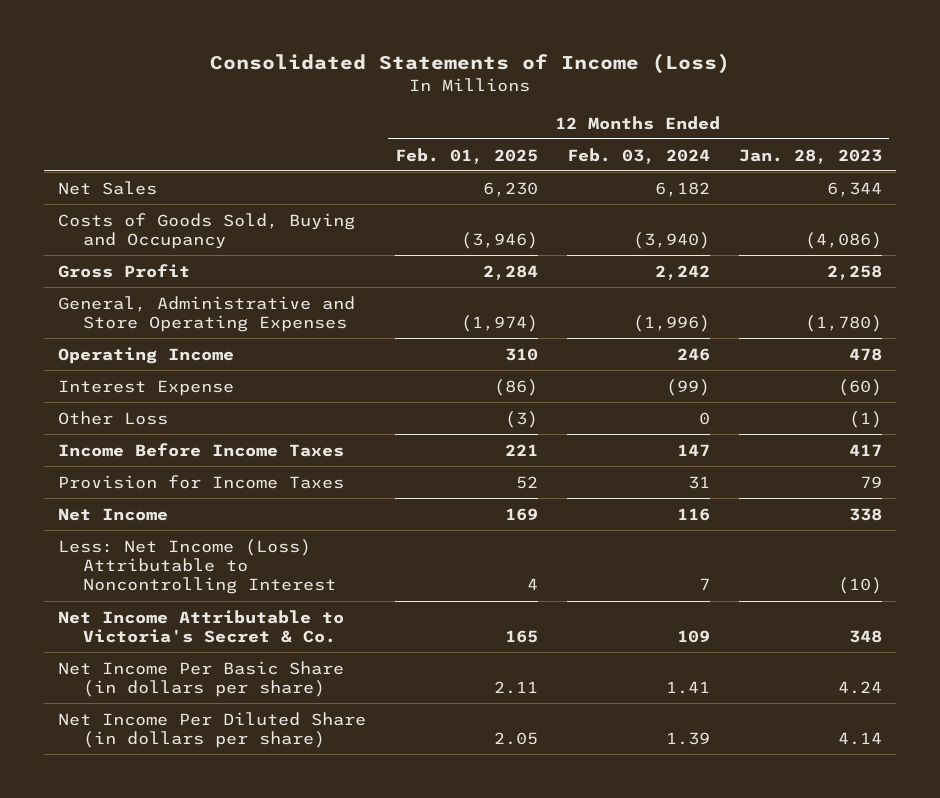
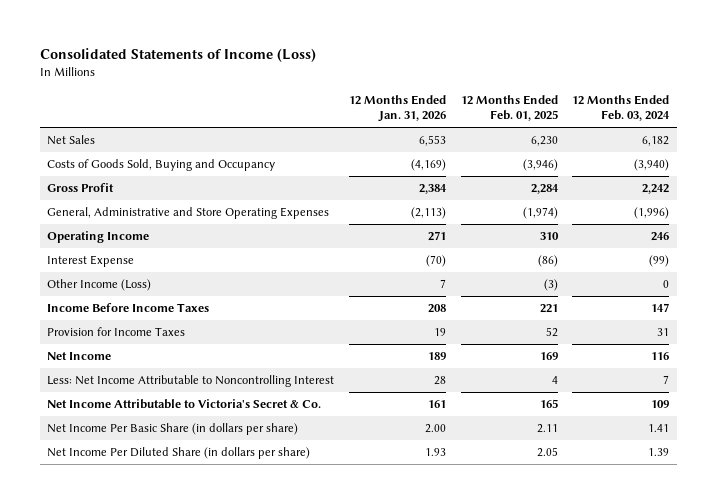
- | 12 Months Ended Feb. 01, 2025 | 12 Months Ended Feb. 03, 2024 | 12 Months Ended Jan. 28, 2023
+ | 12 Months Ended Jan. 31, 2026 | 12 Months Ended Feb. 01, 2025 | 12 Months Ended Feb. 03, 2024
- Other Loss | (3) | 0 | (1)
+ Other Income (Loss) | 7 | (3) | 0
- Less: Net Income (Loss) Attributable to Noncontrolling Interest | 4 | 7 | (10)
+ Less: Net Income Attributable to Noncontrolling Interest | 28 | 4 | 7

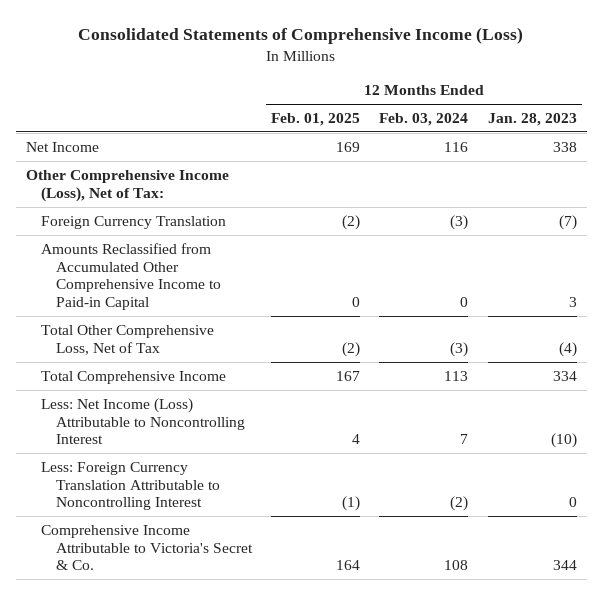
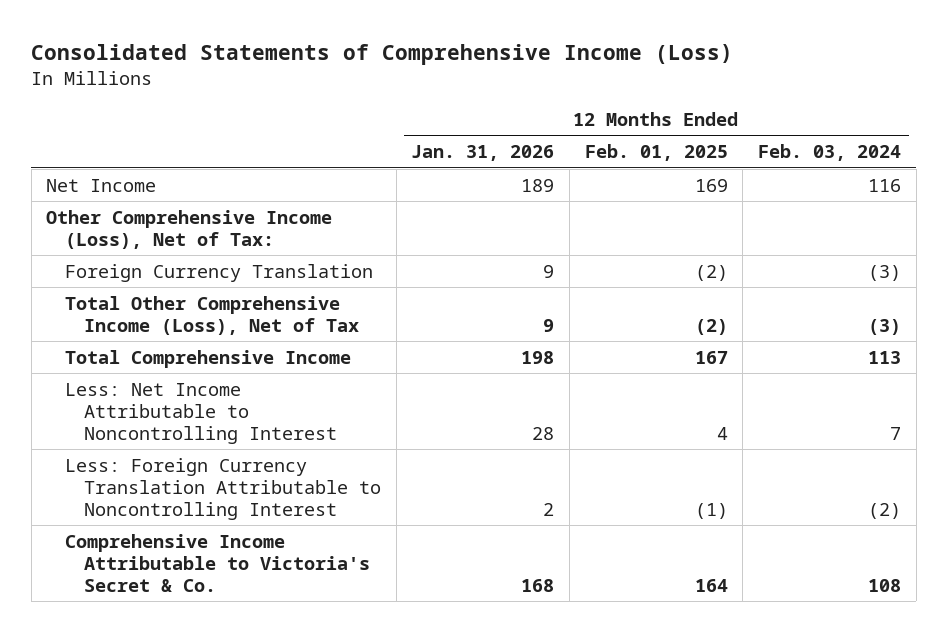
- | 12 Months Ended Feb. 01, 2025 | 12 Months Ended Feb. 03, 2024 | 12 Months Ended Jan. 28, 2023
+ | 12 Months Ended Jan. 31, 2026 | 12 Months Ended Feb. 01, 2025 | 12 Months Ended Feb. 03, 2024
- Amounts Reclassified from Accumulated Other Comprehensive Income to Paid-in Capital | 0 | 0 | 3
- Total Other Comprehensive Loss, Net of Tax | (2) | (3) | (4)
+ Total Other Comprehensive Income (Loss), Net of Tax | 9 | (2) | (3)
- Less: Net Income (Loss) Attributable to Noncontrolling Interest | 4 | 7 | (10)
+ Less: Net Income Attributable to Noncontrolling Interest | 28 | 4 | 7

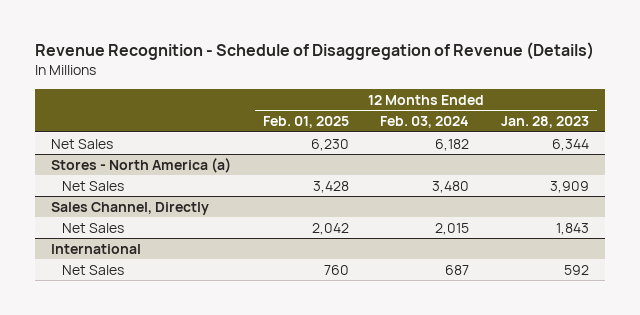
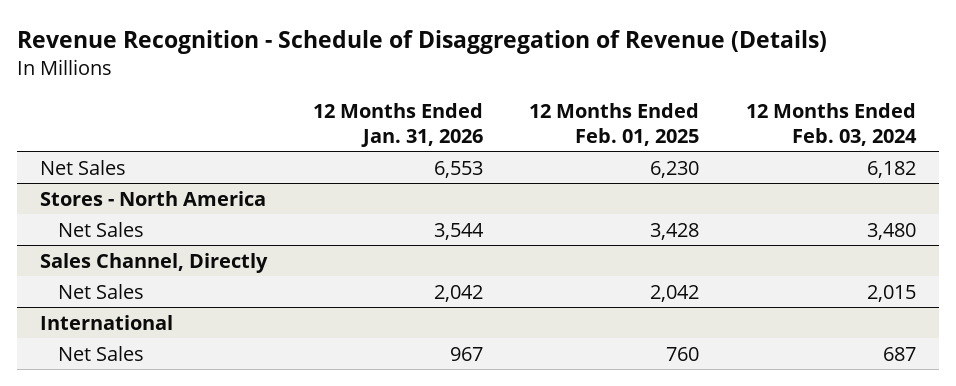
- | 12 Months Ended Feb. 01, 2025 | 12 Months Ended Feb. 03, 2024 | 12 Months Ended Jan. 28, 2023
+ | 12 Months Ended Jan. 31, 2026 | 12 Months Ended Feb. 01, 2025 | 12 Months Ended Feb. 03, 2024
- Stores - North America (a)
+ Stores - North America

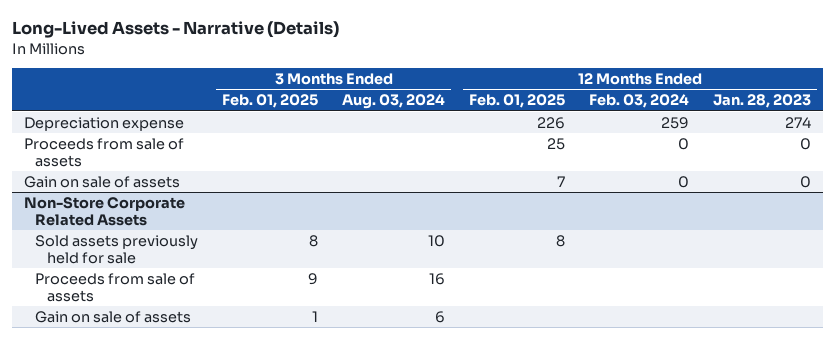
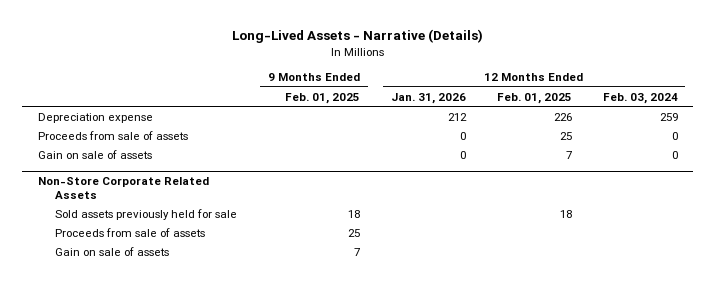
- | 3 Months Ended Feb. 01, 2025 | 3 Months Ended Aug. 03, 2024 | 12 Months Ended Feb. 01, 2025 | 12 Months Ended Feb. 03, 2024 | 12 Months Ended Jan. 28, 2023
+ | 9 Months Ended Feb. 01, 2025 | 12 Months Ended Jan. 31, 2026 | 12 Months Ended Feb. 01, 2025 | 12 Months Ended Feb. 03, 2024
@ Non-Store Corporate Related Assets
- Sold assets previously held for sale | 8 | 10 | 8 | |
+ Sold assets previously held for sale | 18 | | 18 |

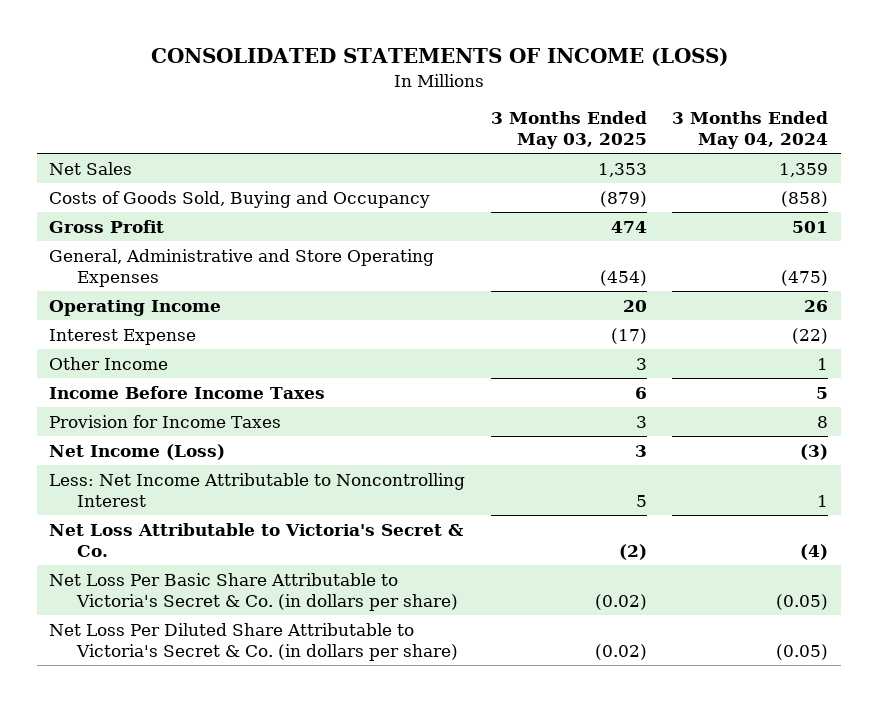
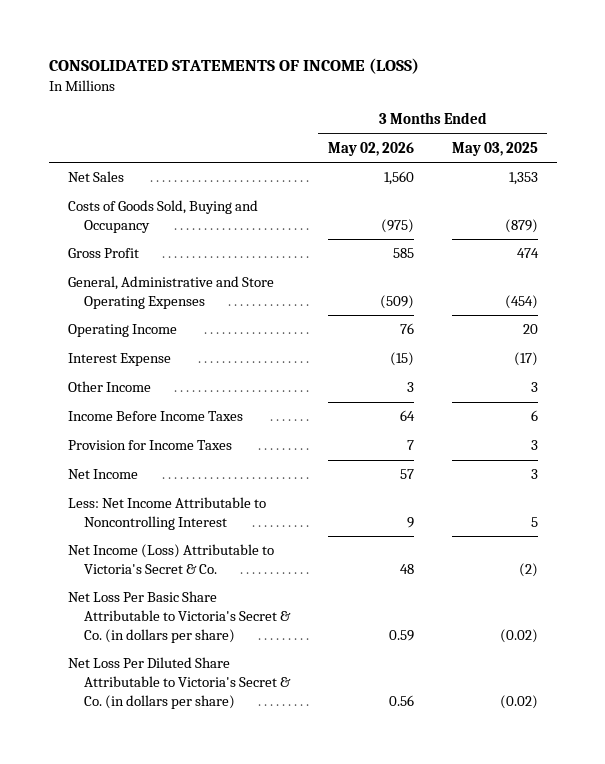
- | 3 Months Ended May 03, 2025 | 3 Months Ended May 04, 2024
+ | 3 Months Ended May 02, 2026 | 3 Months Ended May 03, 2025
- Net Income (Loss) | 3 | (3)
+ Net Income | 57 | 3
- Net Loss Attributable to Victoria's Secret & Co. | (2) | (4)
+ Net Income (Loss) Attributable to Victoria's Secret & Co. | 48 | (2)

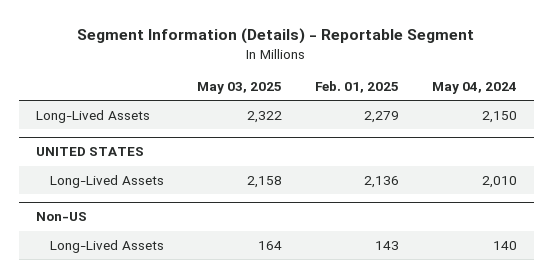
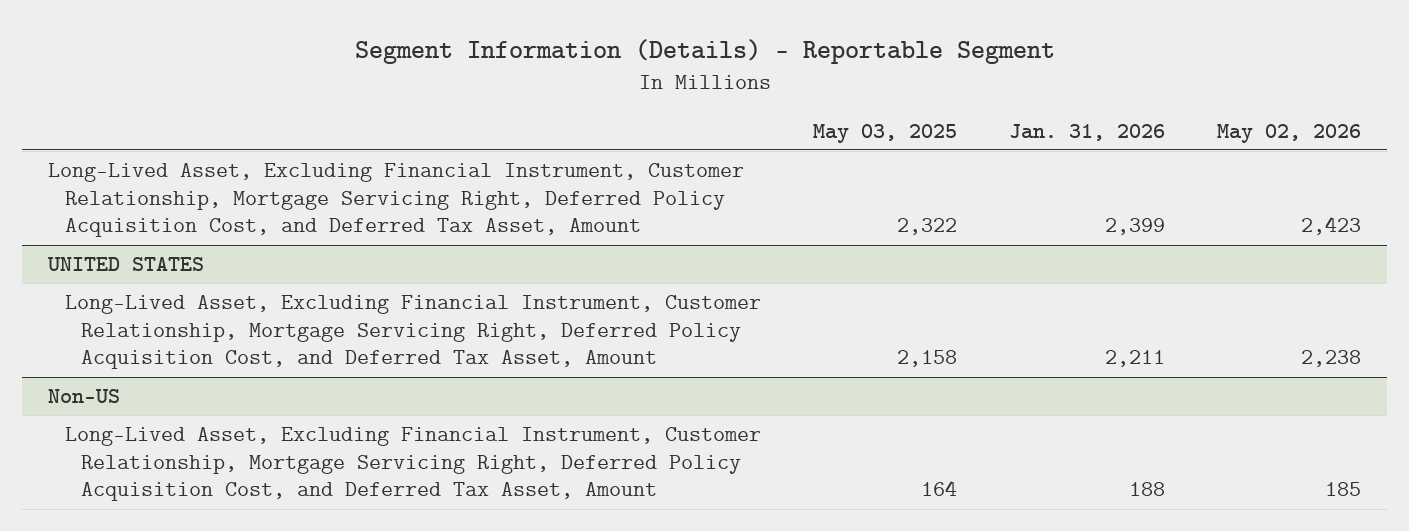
- | May 03, 2025 | Feb. 01, 2025 | May 04, 2024
+ | May 03, 2025 | Jan. 31, 2026 | May 02, 2026
- Long-Lived Assets | 2,322 | 2,279 | 2,150
+ Long-Lived Asset, Excluding Financial Instrument, Customer Relationship, Mortgage Servicing Right, Deferred Policy Acquisition Cost, and Deferred Tax Asset, Amount | 2,322 | 2,399 | 2,423
@ UNITED STATES
- Long-Lived Assets | 2,158 | 2,136 | 2,010
+ Long-Lived Asset, Excluding Financial Instrument, Customer Relationship, Mortgage Servicing Right, Deferred Policy Acquisition Cost, and Deferred Tax Asset, Amount | 2,158 | 2,211 | 2,238
@ Non-US
- Long-Lived Assets | 164 | 143 | 140
+ Long-Lived Asset, Excluding Financial Instrument, Customer Relationship, Mortgage Servicing Right, Deferred Policy Acquisition Cost, and Deferred Tax Asset, Amount | 164 | 188 | 185

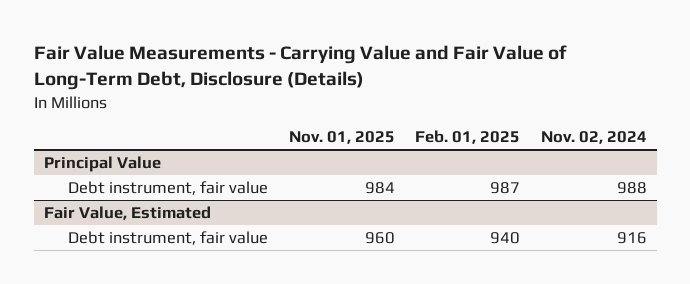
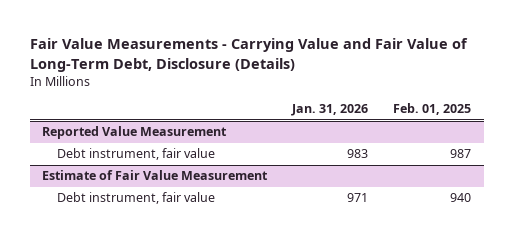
- | Nov. 01, 2025 | Feb. 01, 2025 | Nov. 02, 2024
+ | Jan. 31, 2026 | Feb. 01, 2025
- Principal Value
+ Reported Value Measurement
- Fair Value, Estimated
+ Estimate of Fair Value Measurement

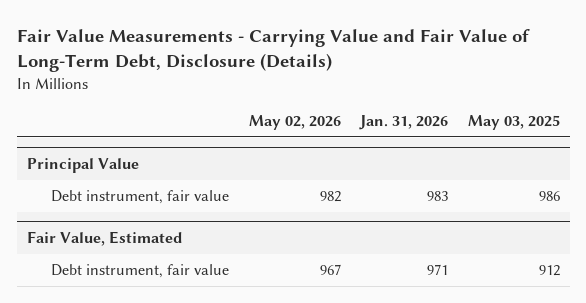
- | Jan. 31, 2026 | Feb. 01, 2025
+ | May 02, 2026 | Jan. 31, 2026 | May 03, 2025
- Reported Value Measurement
+ Principal Value
- Estimate of Fair Value Measurement
+ Fair Value, Estimated

